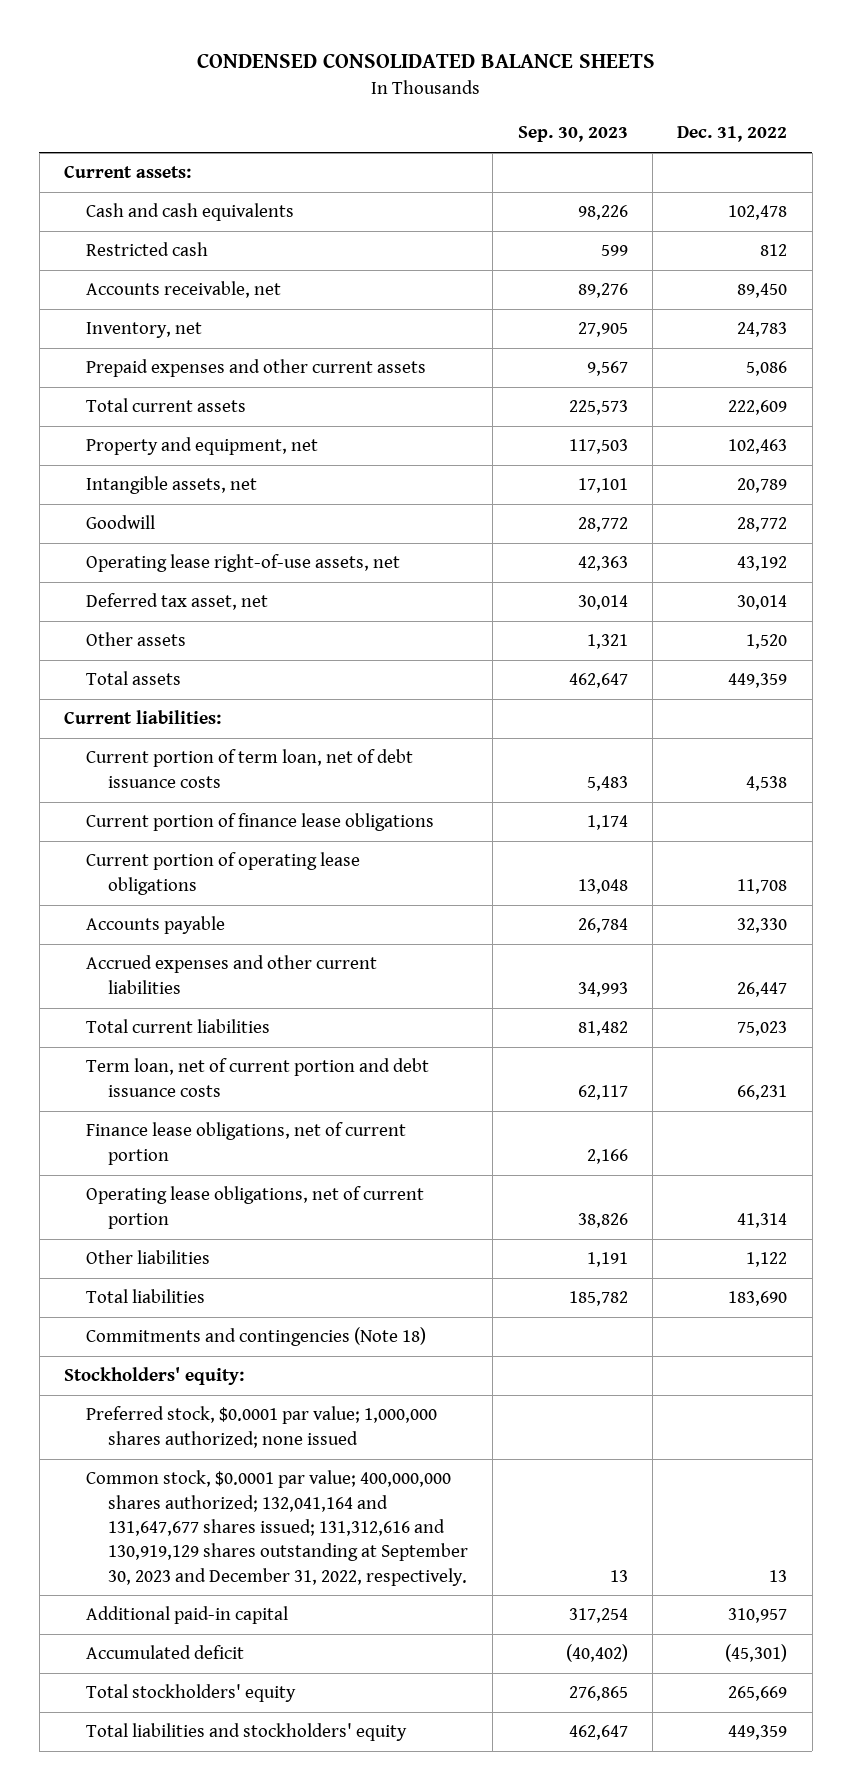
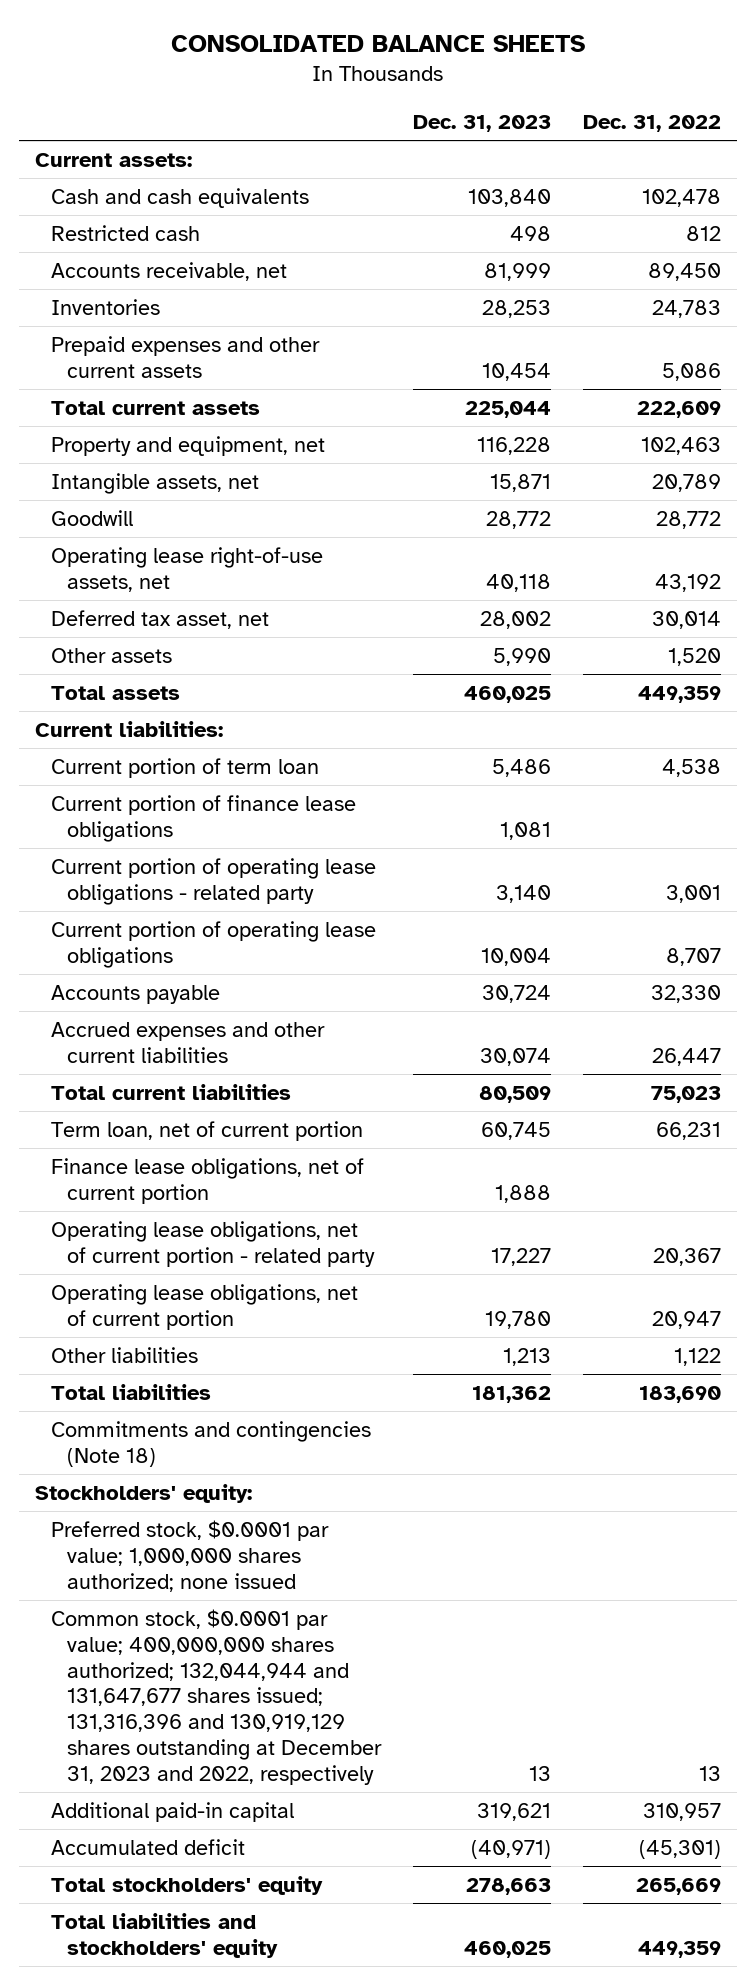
- CONDENSED CONSOLIDATED BALANCE SHEETS
+ CONSOLIDATED BALANCE SHEETS
- | Sep. 30, 2023 | Dec. 31, 2022
+ | Dec. 31, 2023 | Dec. 31, 2022
- Inventory, net | 27,905 | 24,783
+ Inventories | 28,253 | 24,783
- Current portion of term loan, net of debt issuance costs | 5,483 | 4,538
+ Current portion of term loan | 5,486 | 4,538
- Current portion of operating lease obligations | 13,048 | 11,708
+ Current portion of operating lease obligations - related party | 3,140 | 3,001
+ Current portion of operating lease obligations | 10,004 | 8,707
- Term loan, net of current portion and debt issuance costs | 62,117 | 66,231
+ Term loan, net of current portion | 60,745 | 66,231
- Operating lease obligations, net of current portion | 38,826 | 41,314
+ Operating lease obligations, net of current portion - related party | 17,227 | 20,367
+ Operating lease obligations, net of current portion | 19,780 | 20,947
- Common stock, $0.0001 par value; 400,000,000 shares authorized; 132,041,164 and 131,647,677 shares issued; 131,312,616 and 130,919,129 shares outstanding at September 30, 2023 and December 31, 2022, respectively. | 13 | 13
+ Common stock, $0.0001 par value; 400,000,000 shares authorized; 132,044,944 and 131,647,677 shares issued; 131,316,396 and 130,919,129 shares outstanding at December 31, 2023 and 2022, respectively | 13 | 13

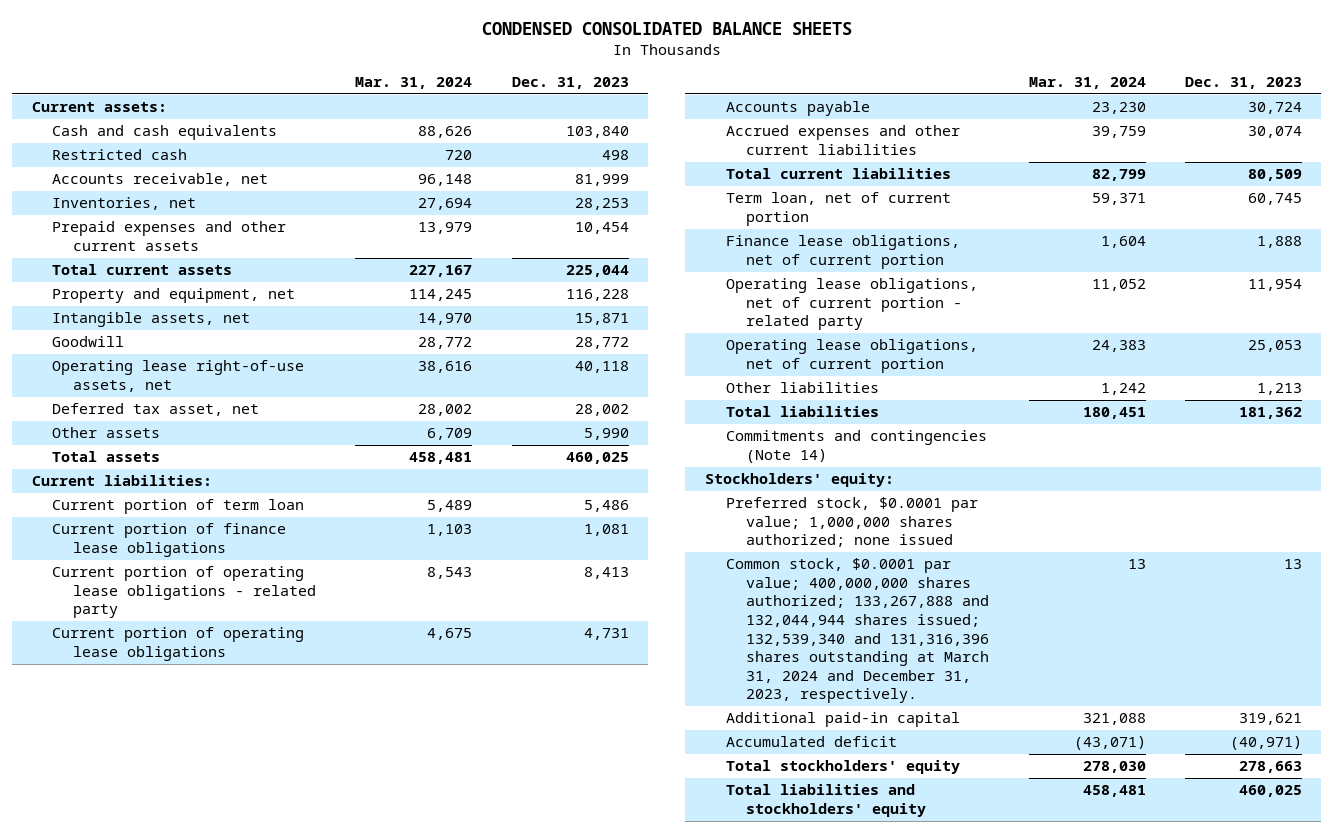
- CONSOLIDATED BALANCE SHEETS
+ CONDENSED CONSOLIDATED BALANCE SHEETS
- | Dec. 31, 2023 | Dec. 31, 2022
+ | Mar. 31, 2024 | Dec. 31, 2023
- Inventories | 28,253 | 24,783
+ Inventories, net | 27,694 | 28,253
- Current portion of operating lease obligations - related party | 3,140 | 3,001
- Current portion of operating lease obligations | 10,004 | 8,707
+ Current portion of operating lease obligations - related party | 8,543 | 8,413
+ Current portion of operating lease obligations | 4,675 | 4,731
- Operating lease obligations, net of current portion - related party | 17,227 | 20,367
- Operating lease obligations, net of current portion | 19,780 | 20,947
+ Operating lease obligations, net of current portion - related party | 11,052 | 11,954
+ Operating lease obligations, net of current portion | 24,383 | 25,053
- Commitments and contingencies (Note 18)
+ Commitments and contingencies (Note 14)
- Common stock, $0.0001 par value; 400,000,000 shares authorized; 132,044,944 and 131,647,677 shares issued; 131,316,396 and 130,919,129 shares outstanding at December 31, 2023 and 2022, respectively | 13 | 13
+ Common stock, $0.0001 par value; 400,000,000 shares authorized; 133,267,888 and 132,044,944 shares issued; 132,539,340 and 131,316,396 shares outstanding at March 31, 2024 and December 31, 2023, respectively. | 13 | 13

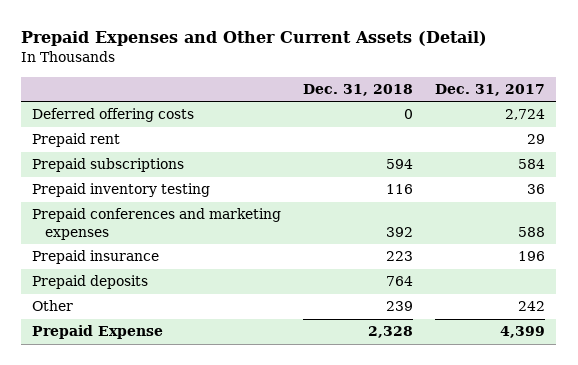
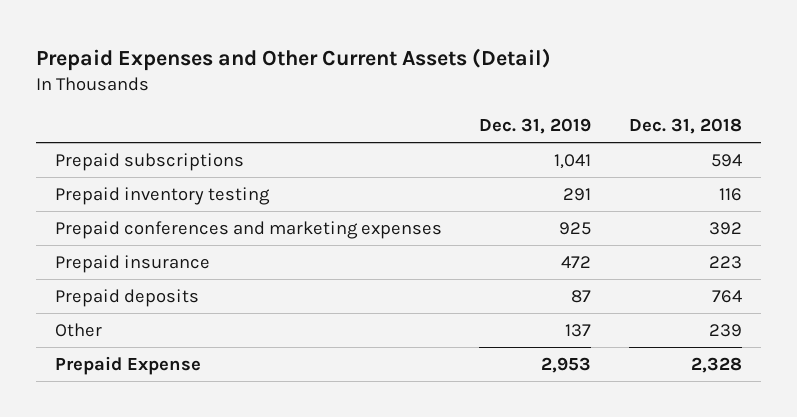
- | Dec. 31, 2018 | Dec. 31, 2017
+ | Dec. 31, 2019 | Dec. 31, 2018
- Deferred offering costs | 0 | 2,724
- Prepaid rent | | 29

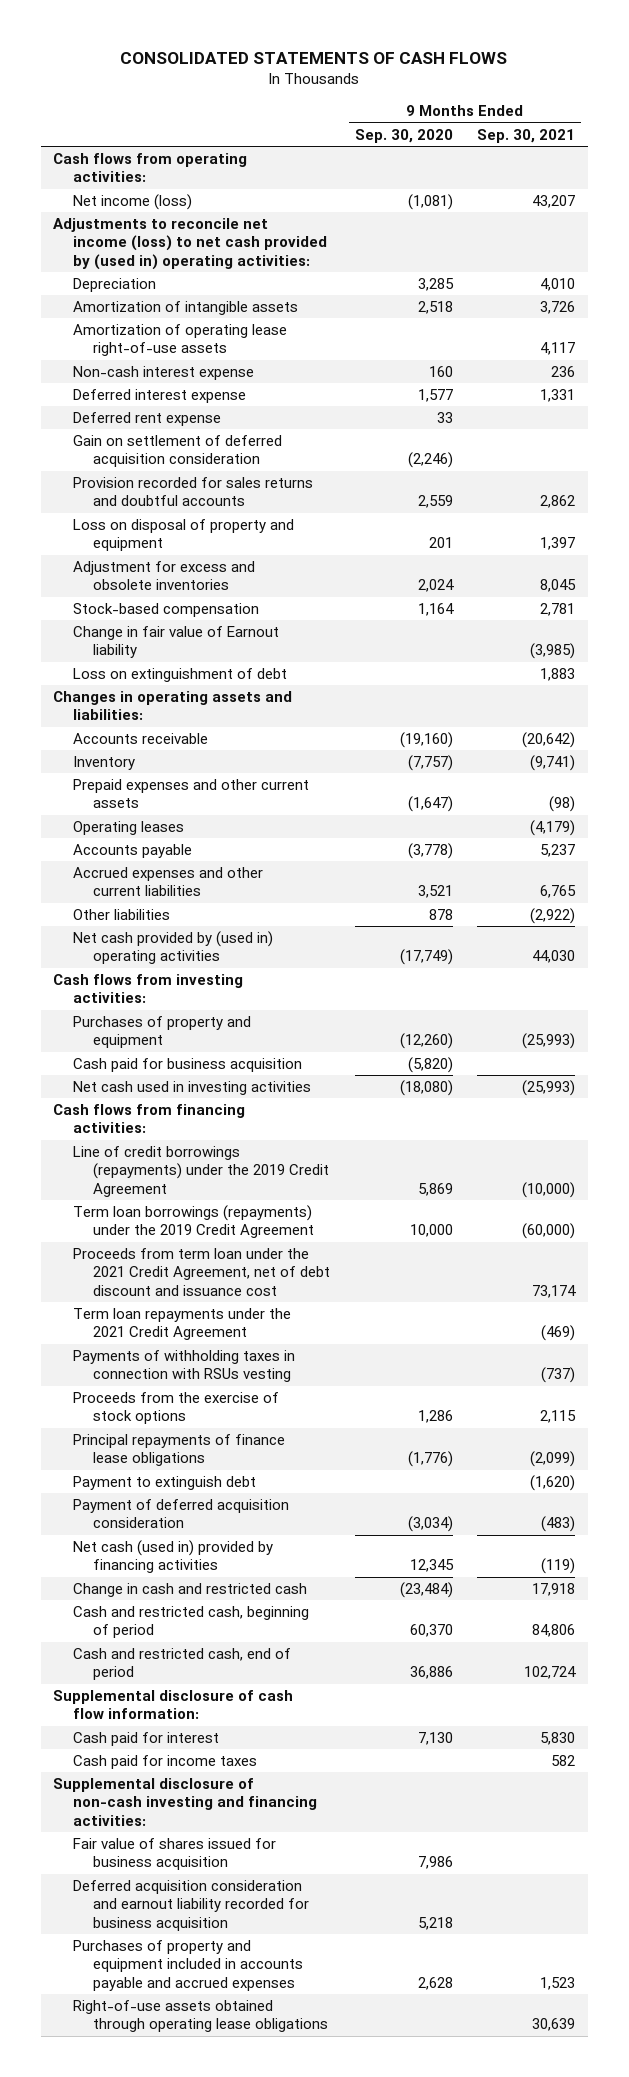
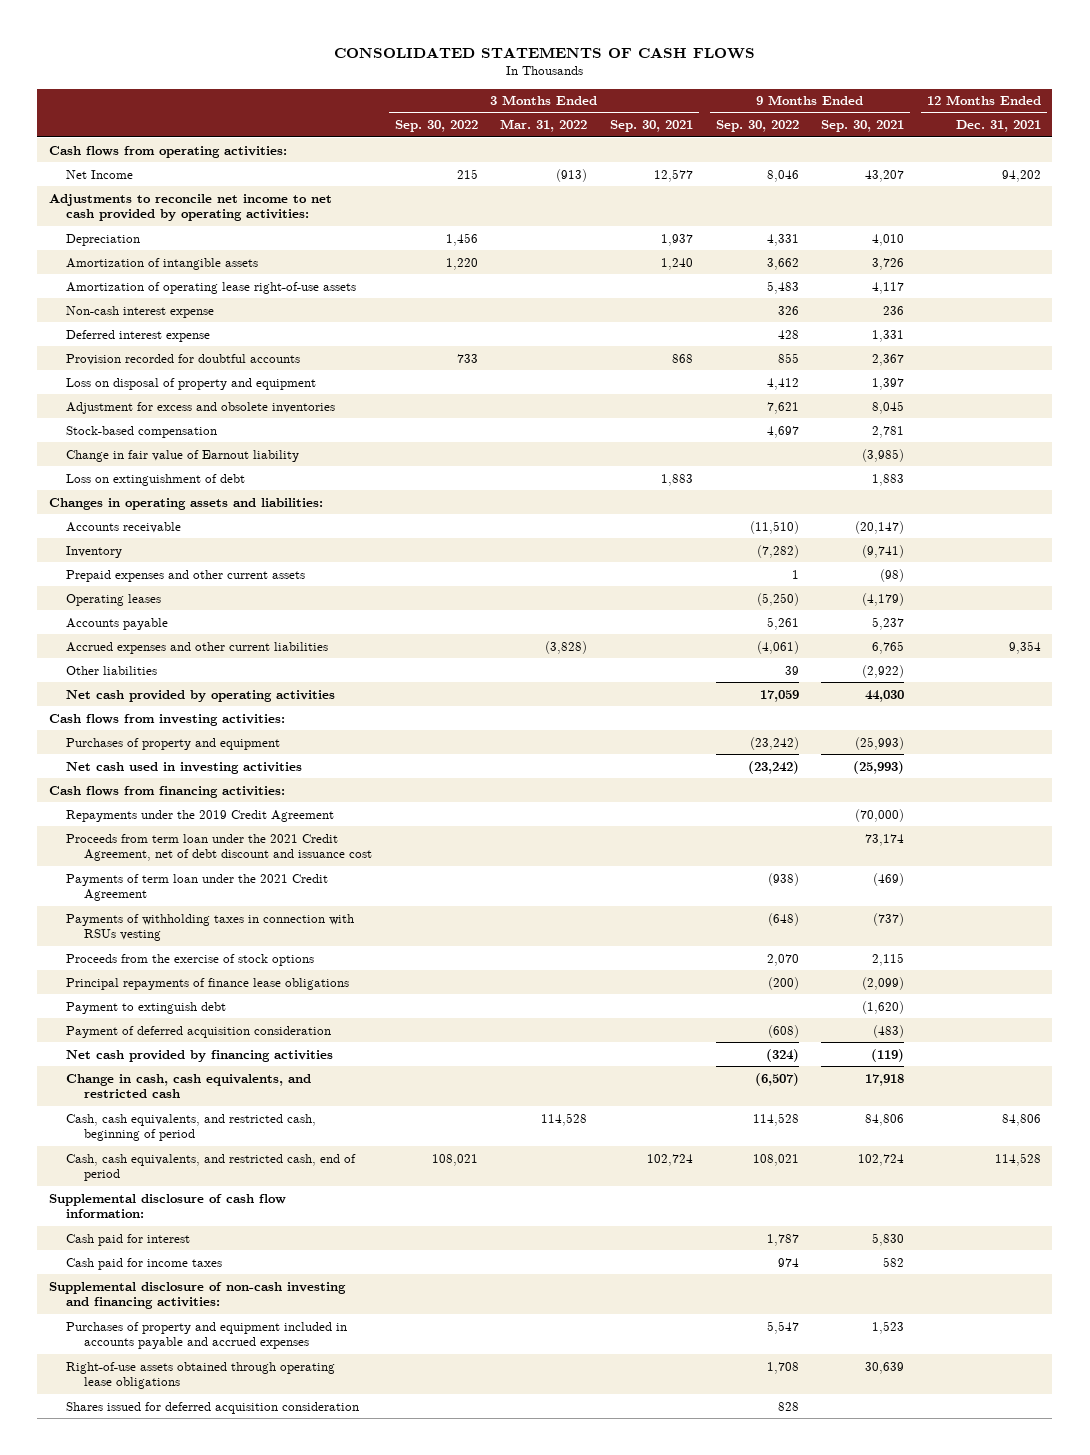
- | 9 Months Ended Sep. 30, 2020 | 9 Months Ended Sep. 30, 2021
+ | 3 Months Ended Sep. 30, 2022 | 3 Months Ended Mar. 31, 2022 | 3 Months Ended Sep. 30, 2021 | 9 Months Ended Sep. 30, 2022 | 9 Months Ended Sep. 30, 2021 | 12 Months Ended Dec. 31, 2021
- Net income (loss) | (1,081) | 43,207
- Adjustments to reconcile net income (loss) to net cash provided by (used in) operating activities:
+ Net Income | 215 | (913) | 12,577 | 8,046 | 43,207 | 94,202
+ Adjustments to reconcile net income to net cash provided by operating activities:
- Deferred rent expense | 33 |
- Gain on settlement of deferred acquisition consideration | (2,246) |
- Provision recorded for sales returns and doubtful accounts | 2,559 | 2,862
+ Provision recorded for doubtful accounts | 733 | | 868 | 855 | 2,367 |
- Accounts receivable | (19,160) | (20,642)
+ Accounts receivable | | | | (11,510) | (20,147) |
- Net cash provided by (used in) operating activities | (17,749) | 44,030
+ Net cash provided by operating activities | | | | 17,059 | 44,030 |
- Cash paid for business acquisition | (5,820) |
- Line of credit borrowings (repayments) under the 2019 Credit Agreement | 5,869 | (10,000)
- Term loan borrowings (repayments) under the 2019 Credit Agreement | 10,000 | (60,000)
+ Repayments under the 2019 Credit Agreement | | | | | (70,000) |
- Term loan repayments under the 2021 Credit Agreement | | (469)
+ Payments of term loan under the 2021 Credit Agreement | | | | (938) | (469) |
- Net cash (used in) provided by financing activities | 12,345 | (119)
- Change in cash and restricted cash | (23,484) | 17,918
- Cash and restricted cash, beginning of period | 60,370 | 84,806
- Cash and restricted cash, end of period | 36,886 | 102,724
+ Net cash provided by financing activities | | | | (324) | (119) |
+ Change in cash, cash equivalents, and restricted cash | | | | (6,507) | 17,918 |
+ Cash, cash equivalents, and restricted cash, beginning of period | | 114,528 | | 114,528 | 84,806 | 84,806
+ Cash, cash equivalents, and restricted cash, end of period | 108,021 | | 102,724 | 108,021 | 102,724 | 114,528
- Fair value of shares issued for business acquisition | 7,986 |
- Deferred acquisition consideration and earnout liability recorded for business acquisition | 5,218 |
+ Shares issued for deferred acquisition consideration | | | | 828 | |

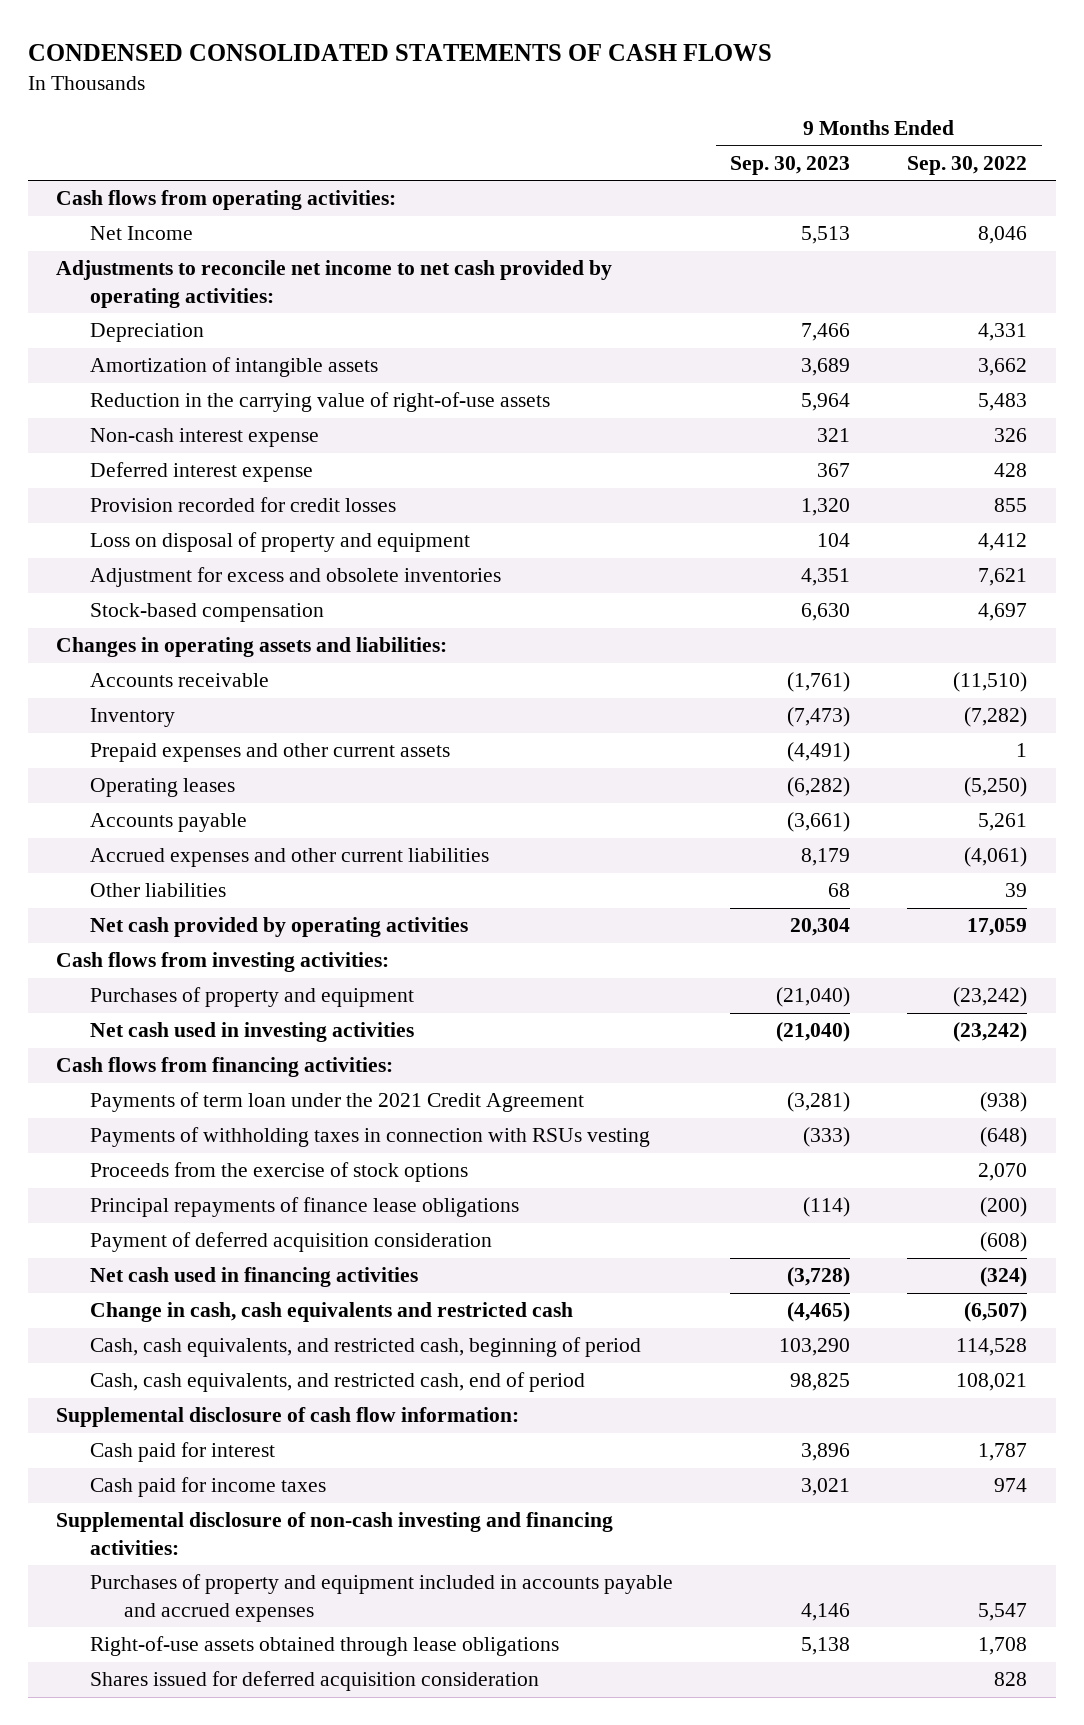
- CONSOLIDATED STATEMENTS OF CASH FLOWS
+ CONDENSED CONSOLIDATED STATEMENTS OF CASH FLOWS
- | 3 Months Ended Sep. 30, 2022 | 3 Months Ended Mar. 31, 2022 | 3 Months Ended Sep. 30, 2021 | 9 Months Ended Sep. 30, 2022 | 9 Months Ended Sep. 30, 2021 | 12 Months Ended Dec. 31, 2021
+ | 9 Months Ended Sep. 30, 2023 | 9 Months Ended Sep. 30, 2022
- Amortization of operating lease right-of-use assets | | | | 5,483 | 4,117 |
+ Reduction in the carrying value of right-of-use assets | 5,964 | 5,483
- Provision recorded for doubtful accounts | 733 | | 868 | 855 | 2,367 |
+ Provision recorded for credit losses | 1,320 | 855
- Change in fair value of Earnout liability | | | | | (3,985) |
- Loss on extinguishment of debt | | | 1,883 | | 1,883 |
- Repayments under the 2019 Credit Agreement | | | | | (70,000) |
- Proceeds from term loan under the 2021 Credit Agreement, net of debt discount and issuance cost | | | | | 73,174 |
- Payment to extinguish debt | | | | | (1,620) |
- Net cash provided by financing activities | | | | (324) | (119) |
- Change in cash, cash equivalents, and restricted cash | | | | (6,507) | 17,918 |
+ Net cash used in financing activities | (3,728) | (324)
+ Change in cash, cash equivalents and restricted cash | (4,465) | (6,507)
- Right-of-use assets obtained through operating lease obligations | | | | 1,708 | 30,639 |
+ Right-of-use assets obtained through lease obligations | 5,138 | 1,708

